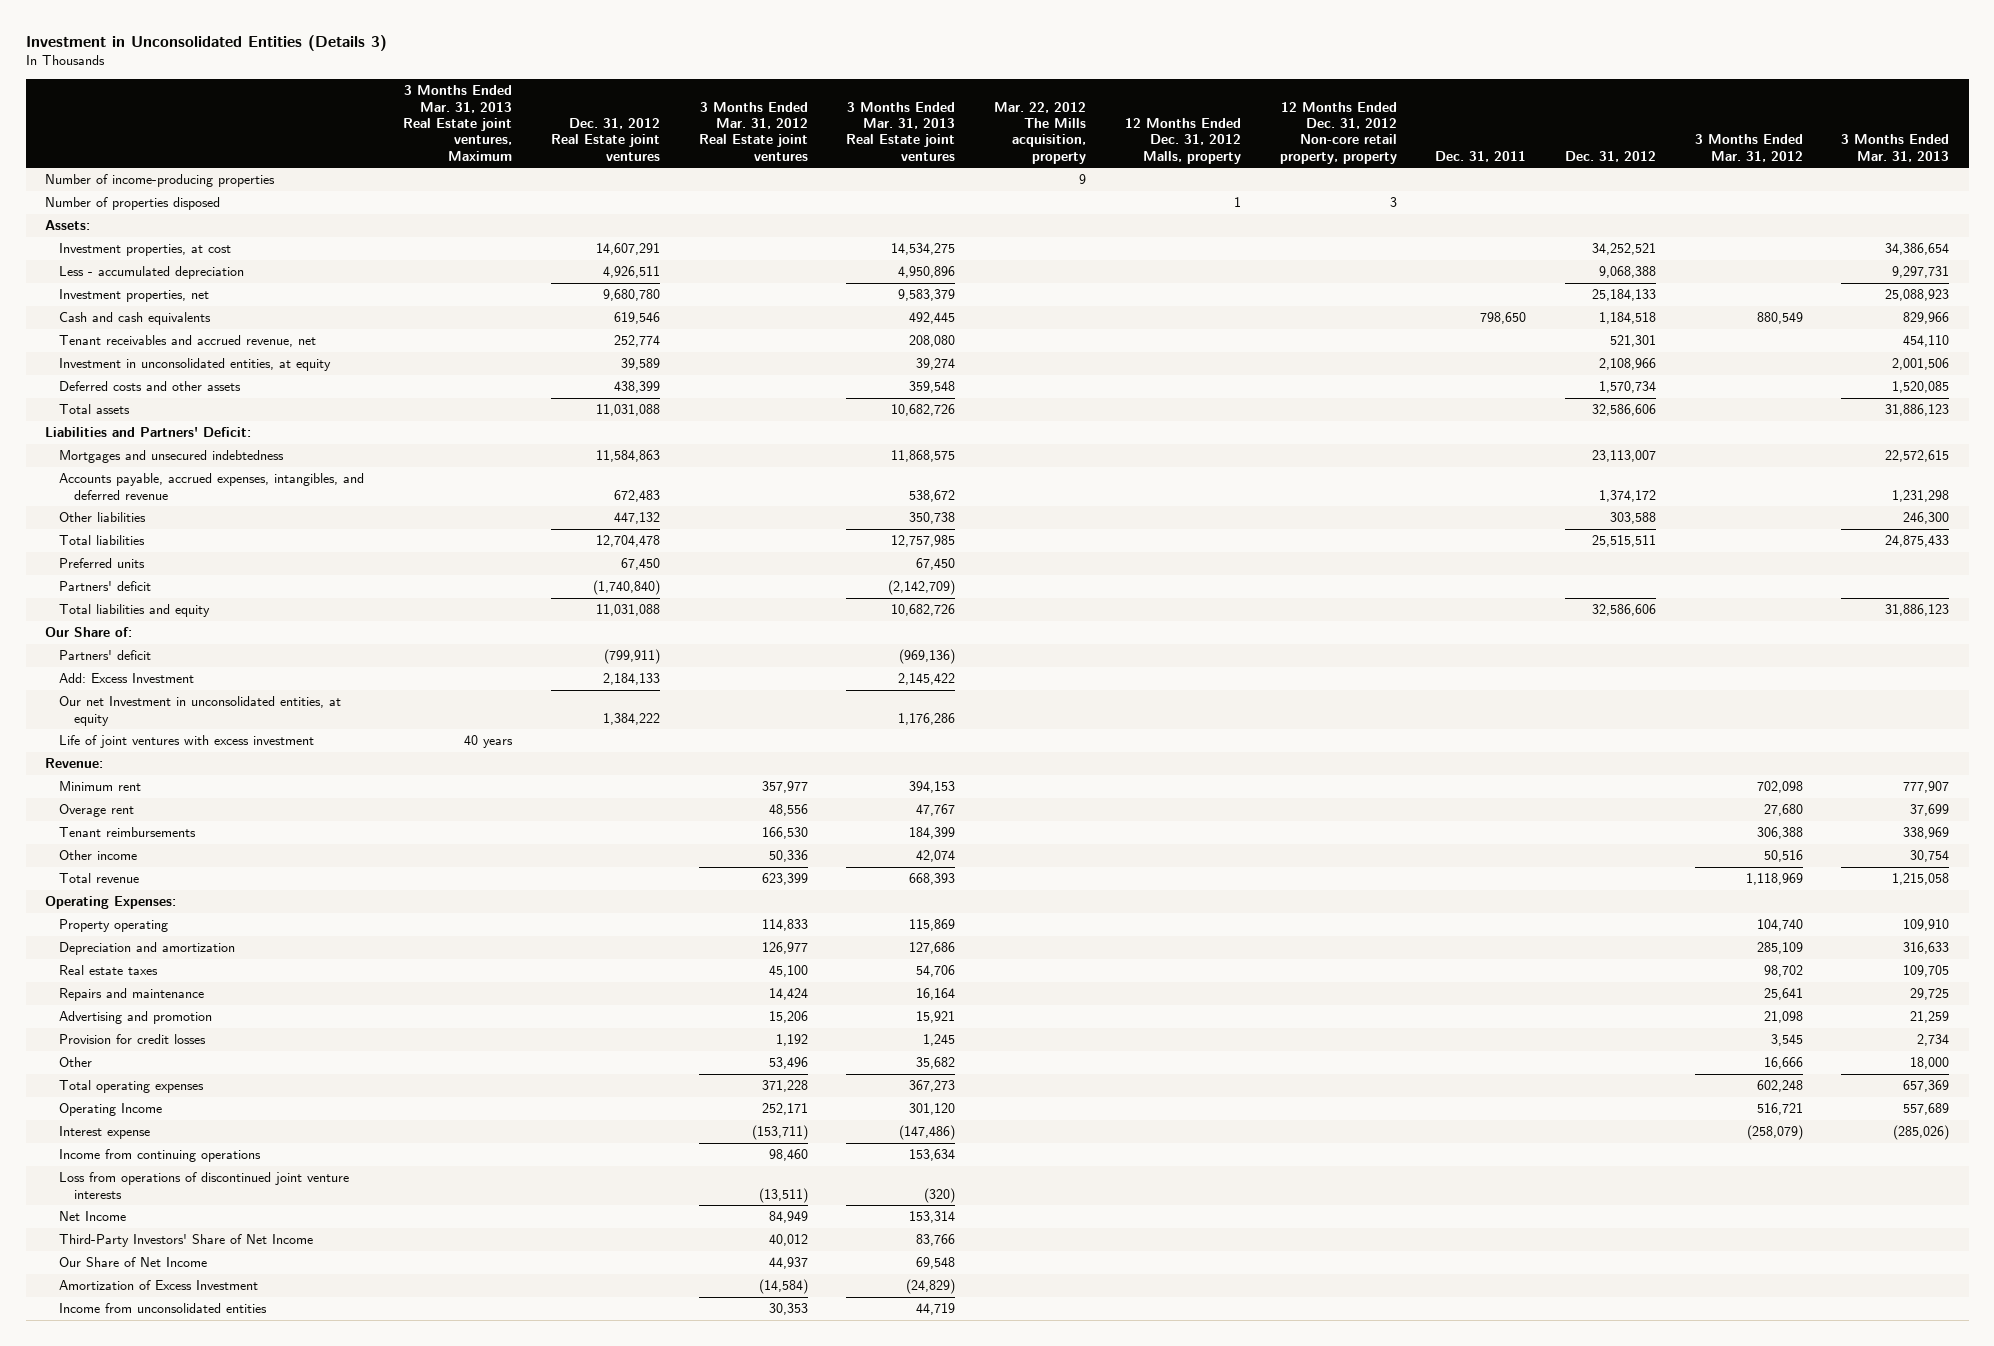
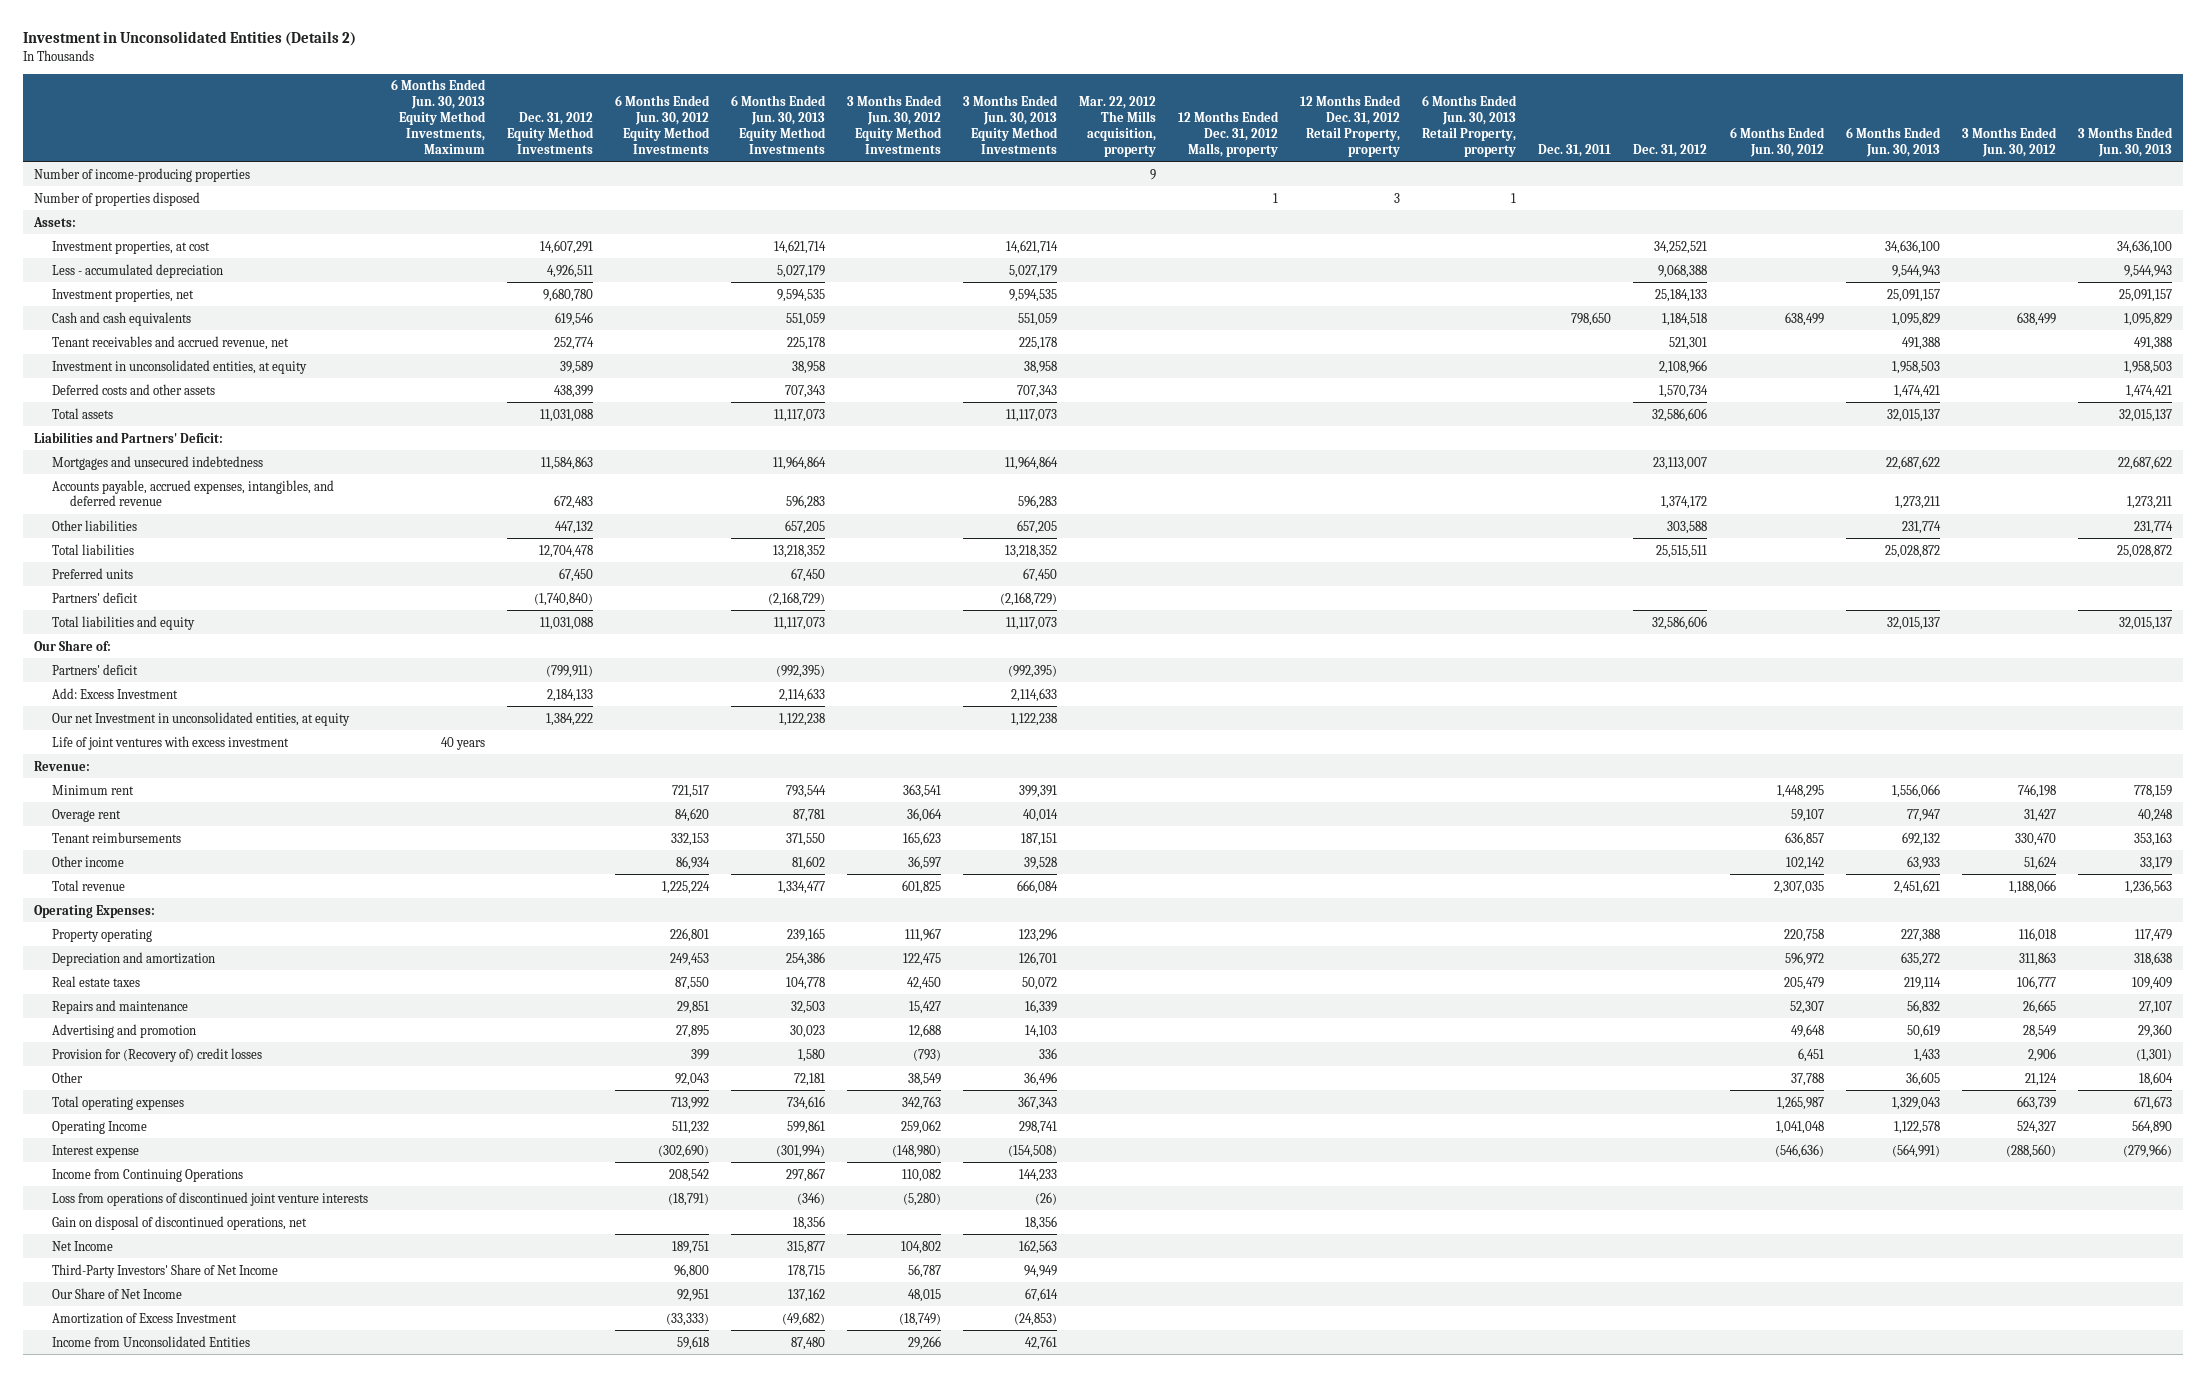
- Investment in Unconsolidated Entities (Details 3)
+ Investment in Unconsolidated Entities (Details 2)
- | 3 Months Ended Mar. 31, 2013 Real Estate joint ventures, Maximum | Dec. 31, 2012 Real Estate joint ventures | 3 Months Ended Mar. 31, 2012 Real Estate joint ventures | 3 Months Ended Mar. 31, 2013 Real Estate joint ventures | Mar. 22, 2012 The Mills acquisition, property | 12 Months Ended Dec. 31, 2012 Malls, property | 12 Months Ended Dec. 31, 2012 Non-core retail property, property | Dec. 31, 2011 | Dec. 31, 2012 | 3 Months Ended Mar. 31, 2012 | 3 Months Ended Mar. 31, 2013
+ | 6 Months Ended Jun. 30, 2013 Equity Method Investments, Maximum | Dec. 31, 2012 Equity Method Investments | 6 Months Ended Jun. 30, 2012 Equity Method Investments | 6 Months Ended Jun. 30, 2013 Equity Method Investments | 3 Months Ended Jun. 30, 2012 Equity Method Investments | 3 Months Ended Jun. 30, 2013 Equity Method Investments | Mar. 22, 2012 The Mills acquisition, property | 12 Months Ended Dec. 31, 2012 Malls, property | 12 Months Ended Dec. 31, 2012 Retail Property, property | 6 Months Ended Jun. 30, 2013 Retail Property, property | Dec. 31, 2011 | Dec. 31, 2012 | 6 Months Ended Jun. 30, 2012 | 6 Months Ended Jun. 30, 2013 | 3 Months Ended Jun. 30, 2012 | 3 Months Ended Jun. 30, 2013
- Provision for credit losses | | | 1,192 | 1,245 | | | | | | 3,545 | 2,734
+ Provision for (Recovery of) credit losses | | | 399 | 1,580 | (793) | 336 | | | | | | | 6,451 | 1,433 | 2,906 | (1,301)
- Income from continuing operations | | | 98,460 | 153,634 | | | | | | |
+ Income from Continuing Operations | | | 208,542 | 297,867 | 110,082 | 144,233 | | | | | | | | | |
+ Gain on disposal of discontinued operations, net | | | | 18,356 | | 18,356 | | | | | | | | | |
- Income from unconsolidated entities | | | 30,353 | 44,719 | | | | | | |
+ Income from Unconsolidated Entities | | | 59,618 | 87,480 | 29,266 | 42,761 | | | | | | | | | |

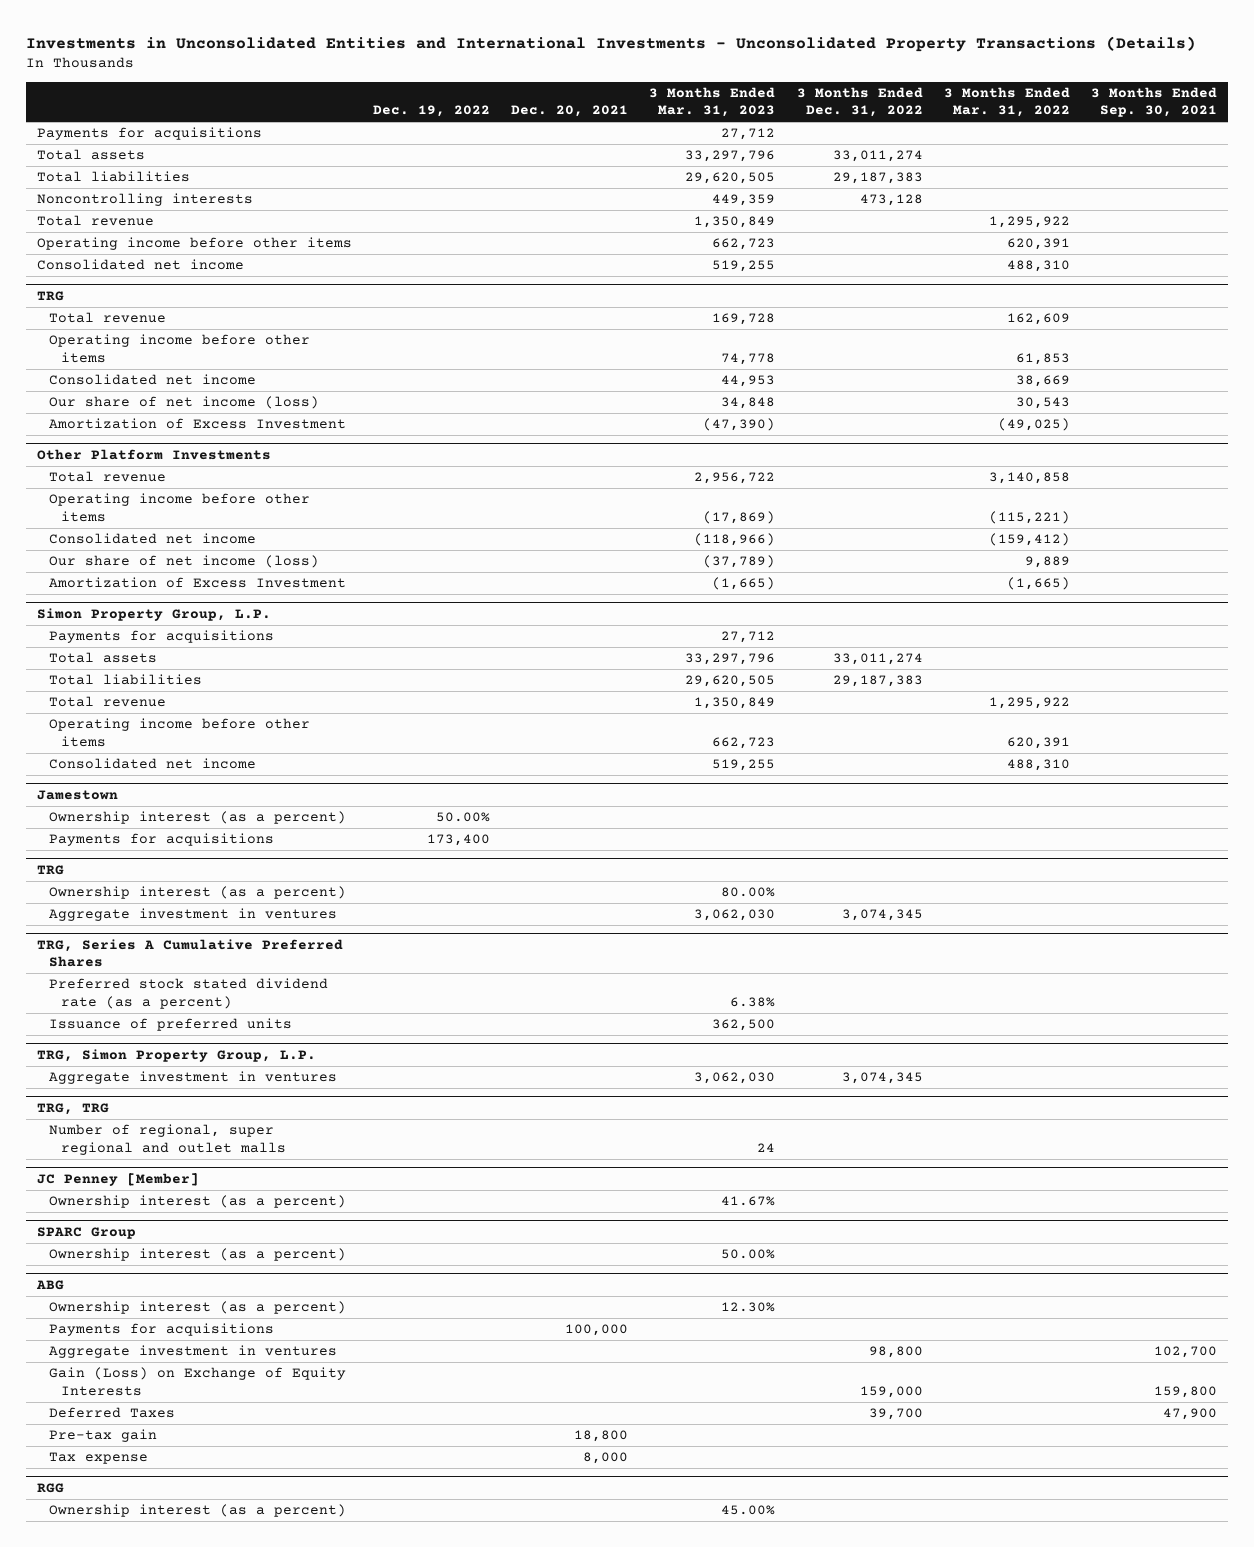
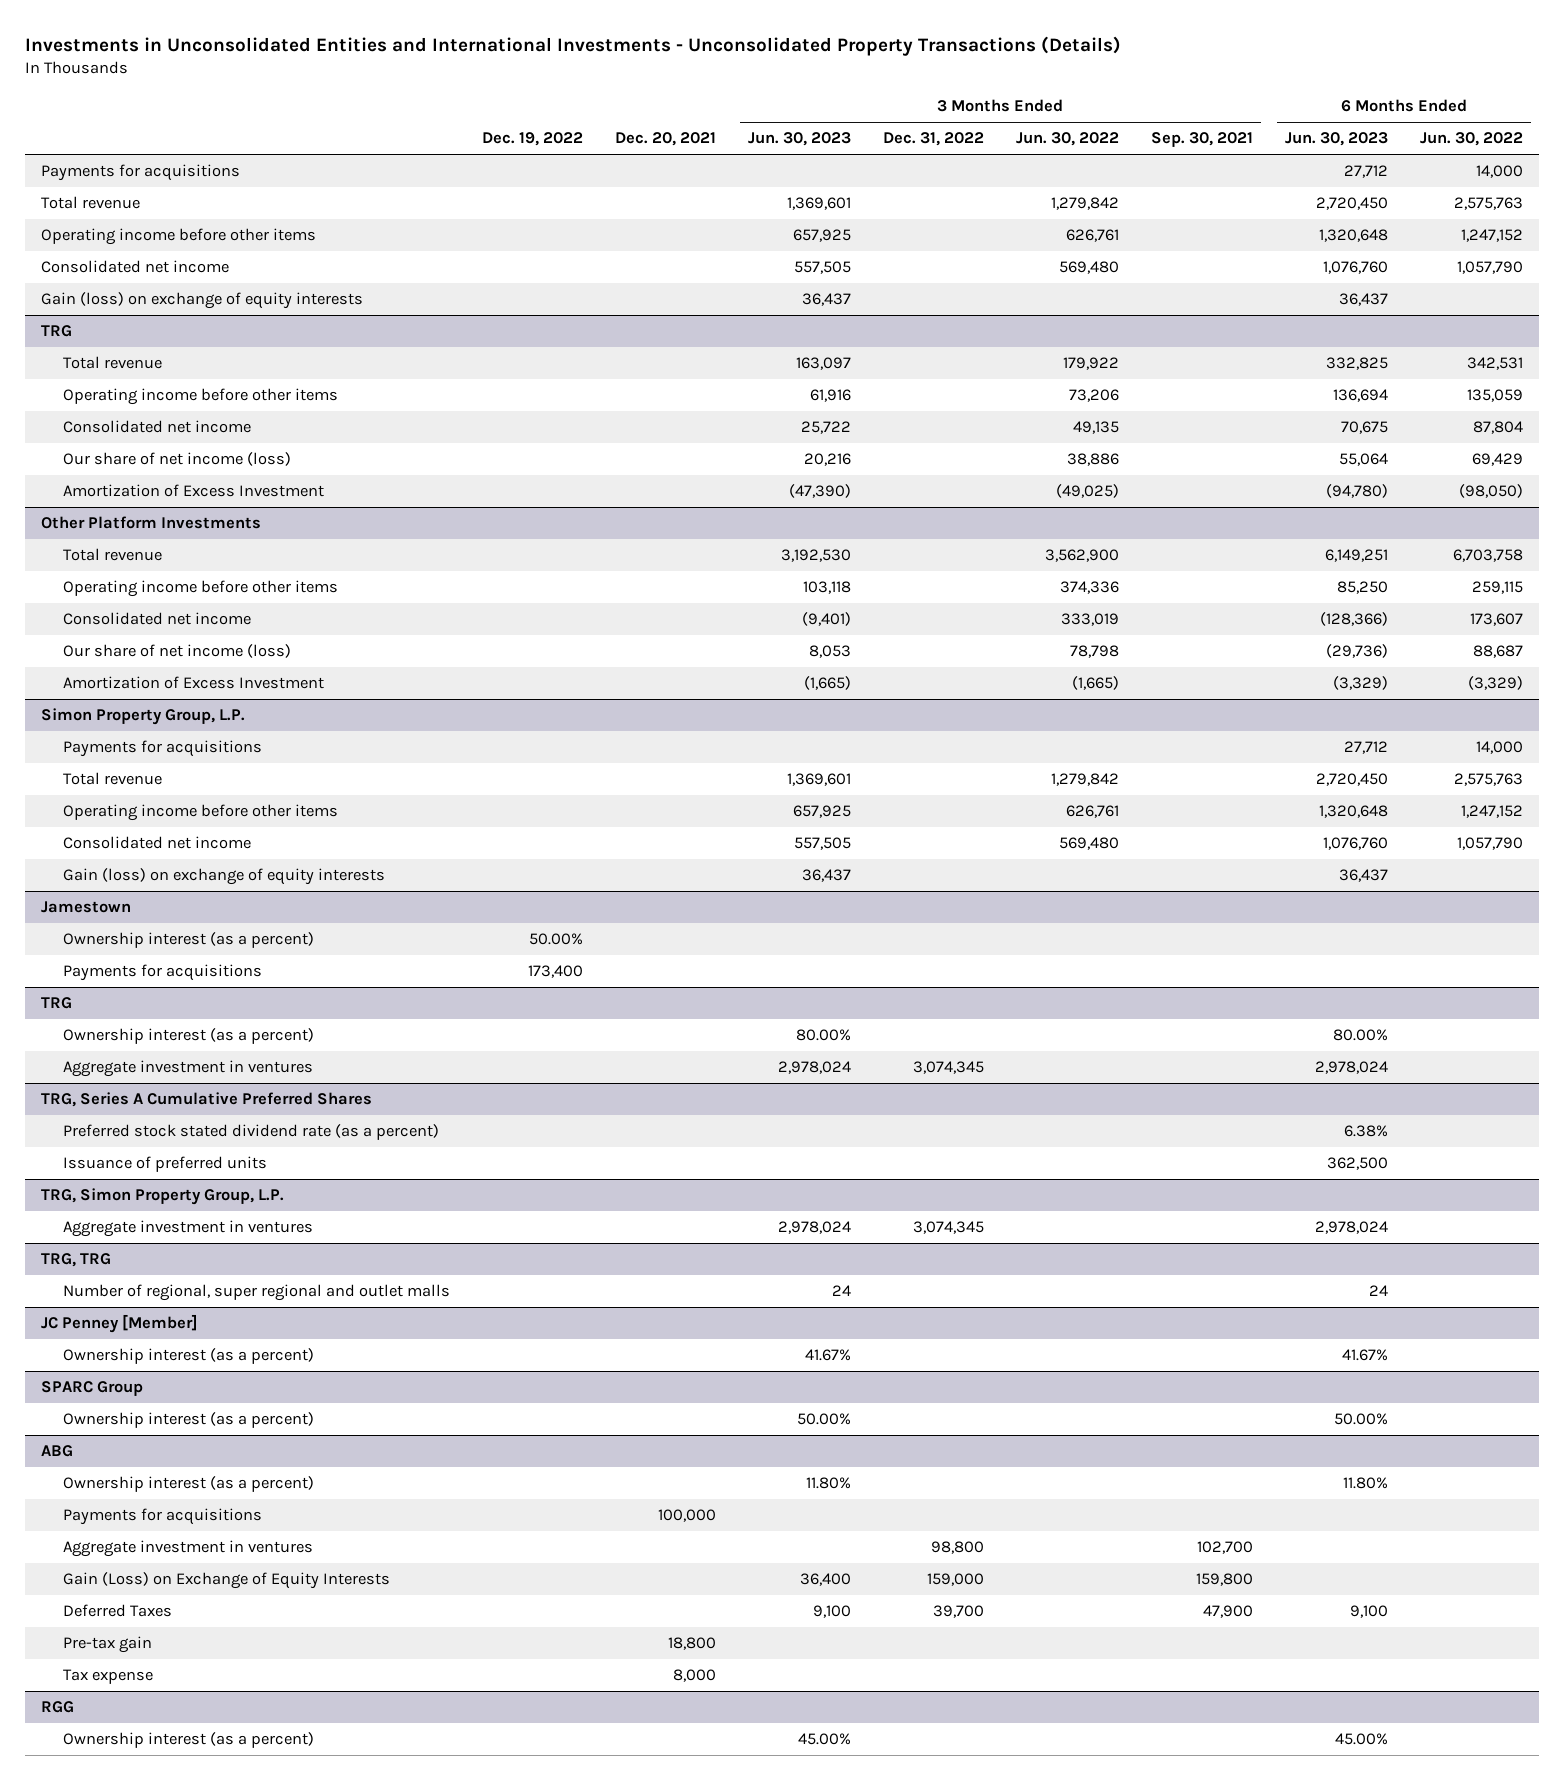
- | Dec. 19, 2022 | Dec. 20, 2021 | 3 Months Ended Mar. 31, 2023 | 3 Months Ended Dec. 31, 2022 | 3 Months Ended Mar. 31, 2022 | 3 Months Ended Sep. 30, 2021
+ | Dec. 19, 2022 | Dec. 20, 2021 | 3 Months Ended Jun. 30, 2023 | 3 Months Ended Dec. 31, 2022 | 3 Months Ended Jun. 30, 2022 | 3 Months Ended Sep. 30, 2021 | 6 Months Ended Jun. 30, 2023 | 6 Months Ended Jun. 30, 2022
- Total assets | | | 33,297,796 | 33,011,274 | |
- Total liabilities | | | 29,620,505 | 29,187,383 | |
- Noncontrolling interests | | | 449,359 | 473,128 | |
+ Gain (loss) on exchange of equity interests | | | 36,437 | | | | 36,437 |
@ Simon Property Group, L.P.
- Total assets | | | 33,297,796 | 33,011,274 | |
- Total liabilities | | | 29,620,505 | 29,187,383 | |
+ Gain (loss) on exchange of equity interests | | | 36,437 | | | | 36,437 |

